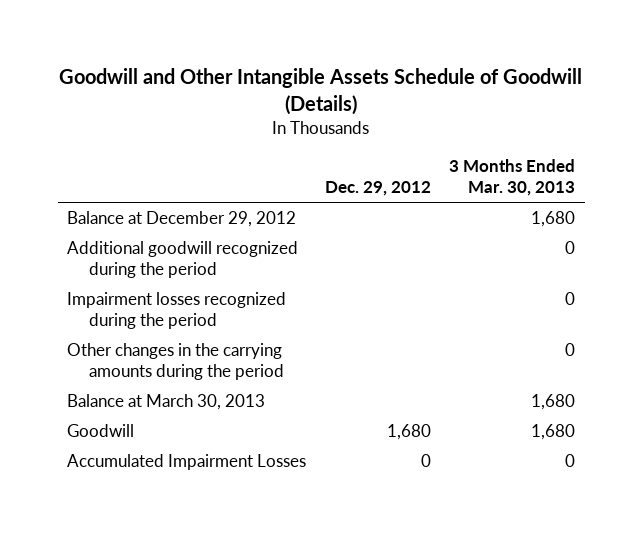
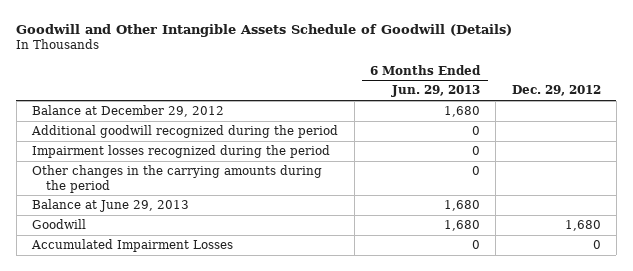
- | Dec. 29, 2012 | 3 Months Ended Mar. 30, 2013
+ | 6 Months Ended Jun. 29, 2013 | Dec. 29, 2012
- Balance at March 30, 2013 | | 1,680
+ Balance at June 29, 2013 | 1,680 |

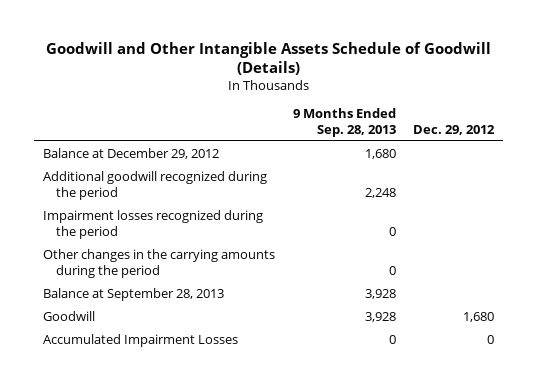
- | 6 Months Ended Jun. 29, 2013 | Dec. 29, 2012
+ | 9 Months Ended Sep. 28, 2013 | Dec. 29, 2012
- Balance at June 29, 2013 | 1,680 |
+ Balance at September 28, 2013 | 3,928 |

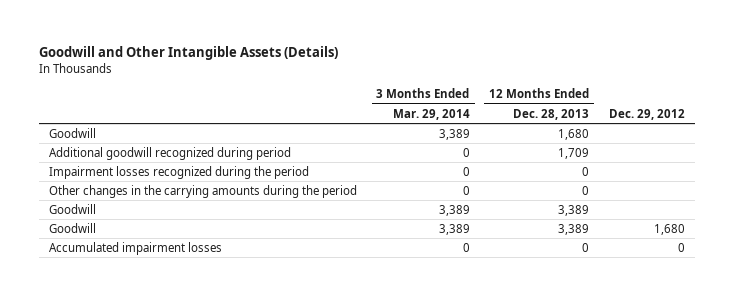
- Goodwill and Other Intangible Assets Schedule of Goodwill (Details)
+ Goodwill and Other Intangible Assets (Details)
- | 9 Months Ended Sep. 28, 2013 | Dec. 29, 2012
+ | 3 Months Ended Mar. 29, 2014 | 12 Months Ended Dec. 28, 2013 | Dec. 29, 2012
- Balance at December 29, 2012 | 1,680 |
- Additional goodwill recognized during the period | 2,248 |
+ Goodwill | 3,389 | 1,680 |
+ Additional goodwill recognized during period | 0 | 1,709 |
- Balance at September 28, 2013 | 3,928 |
+ Goodwill | 3,389 | 3,389 |
- Accumulated Impairment Losses | 0 | 0
+ Accumulated impairment losses | 0 | 0 | 0

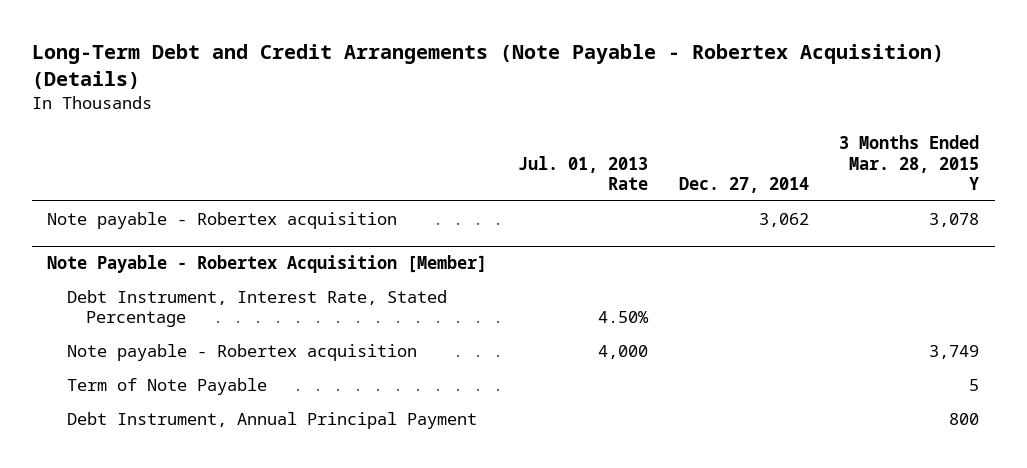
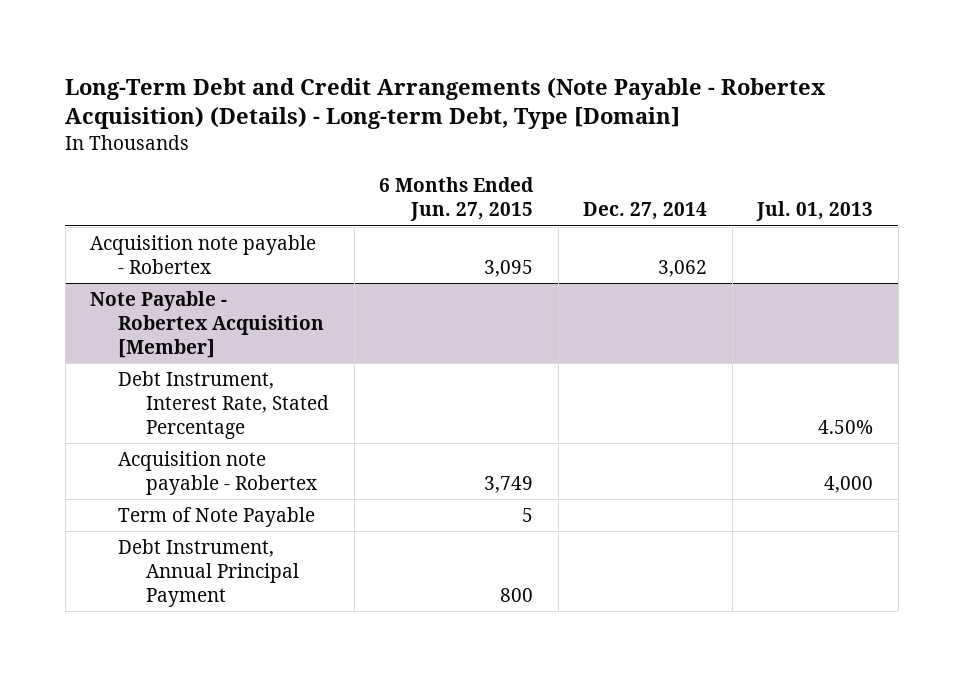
- Long-Term Debt and Credit Arrangements (Note Payable - Robertex Acquisition) (Details)
+ Long-Term Debt and Credit Arrangements (Note Payable - Robertex Acquisition) (Details) - Long-term Debt, Type [Domain]
- | Jul. 01, 2013 Rate | Dec. 27, 2014 | 3 Months Ended Mar. 28, 2015 Y
+ | 6 Months Ended Jun. 27, 2015 | Dec. 27, 2014 | Jul. 01, 2013
- Note payable - Robertex acquisition | | 3,062 | 3,078
+ Acquisition note payable - Robertex | 3,095 | 3,062 |
@ Note Payable - Robertex Acquisition [Member]
- Note payable - Robertex acquisition | 4,000 | | 3,749
+ Acquisition note payable - Robertex | 3,749 | | 4,000

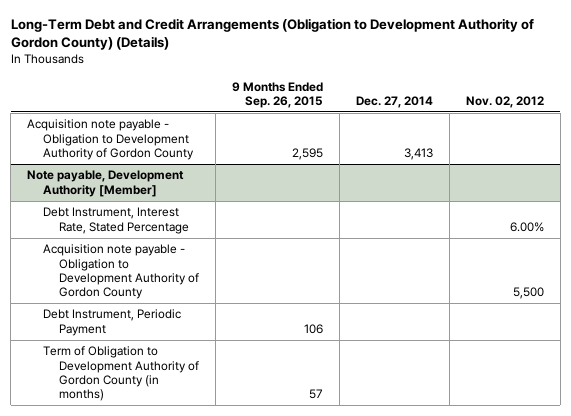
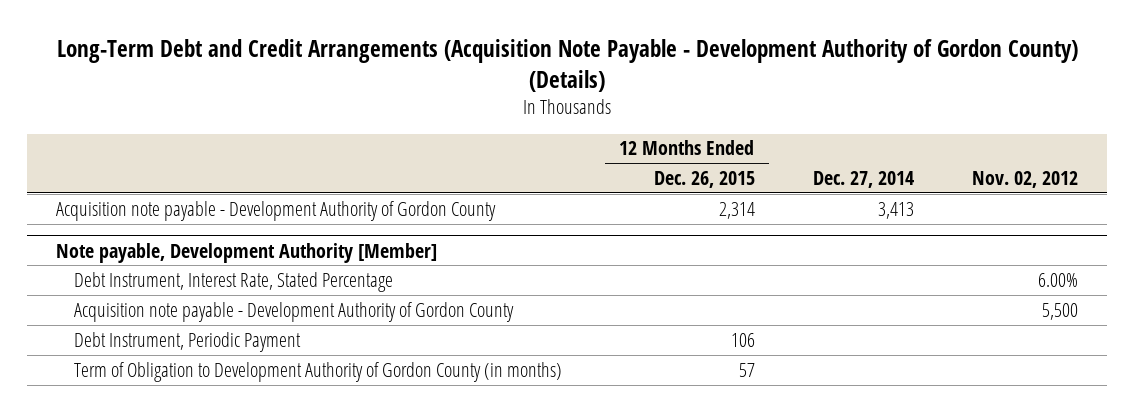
- Long-Term Debt and Credit Arrangements (Obligation to Development Authority of Gordon County) (Details)
+ Long-Term Debt and Credit Arrangements (Acquisition Note Payable - Development Authority of Gordon County) (Details)
- | 9 Months Ended Sep. 26, 2015 | Dec. 27, 2014 | Nov. 02, 2012
+ | 12 Months Ended Dec. 26, 2015 | Dec. 27, 2014 | Nov. 02, 2012
- Acquisition note payable - Obligation to Development Authority of Gordon County | 2,595 | 3,413 |
+ Acquisition note payable - Development Authority of Gordon County | 2,314 | 3,413 |
@ Note payable, Development Authority [Member]
- Acquisition note payable - Obligation to Development Authority of Gordon County | | | 5,500
+ Acquisition note payable - Development Authority of Gordon County | | | 5,500

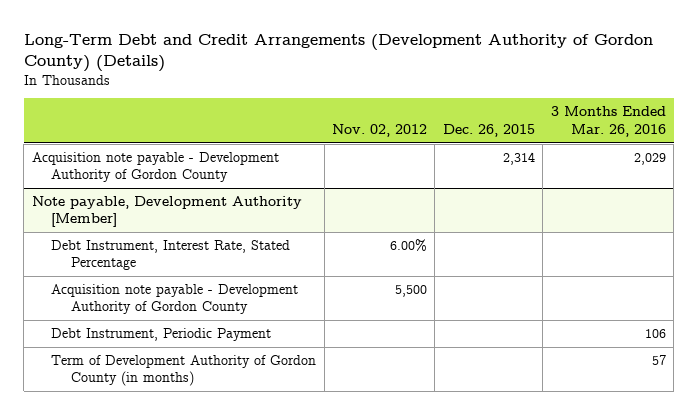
- Long-Term Debt and Credit Arrangements (Acquisition Note Payable - Development Authority of Gordon County) (Details)
+ Long-Term Debt and Credit Arrangements (Development Authority of Gordon County) (Details)
- | 12 Months Ended Dec. 26, 2015 | Dec. 27, 2014 | Nov. 02, 2012
+ | Nov. 02, 2012 | Dec. 26, 2015 | 3 Months Ended Mar. 26, 2016
@ Note payable, Development Authority [Member]
- Term of Obligation to Development Authority of Gordon County (in months) | 57 | |
+ Term of Development Authority of Gordon County (in months) | | | 57

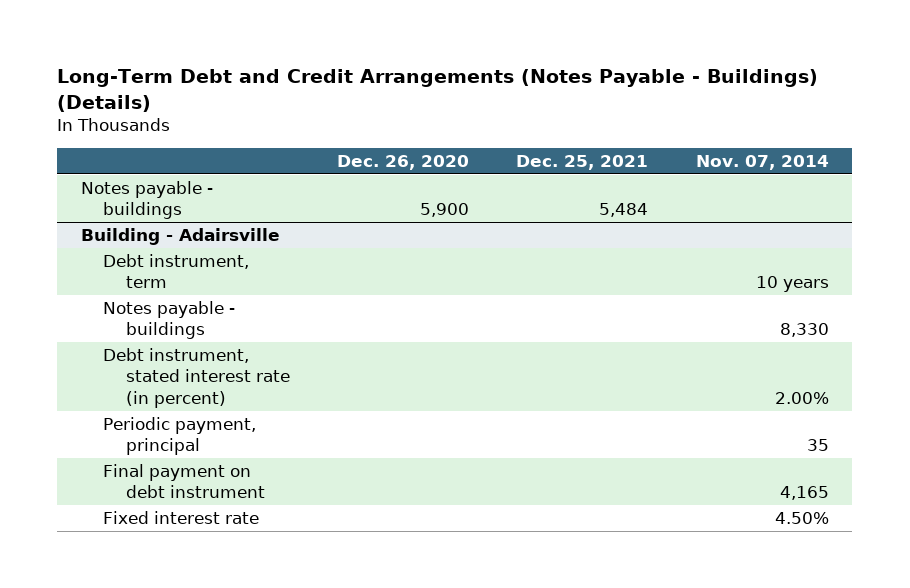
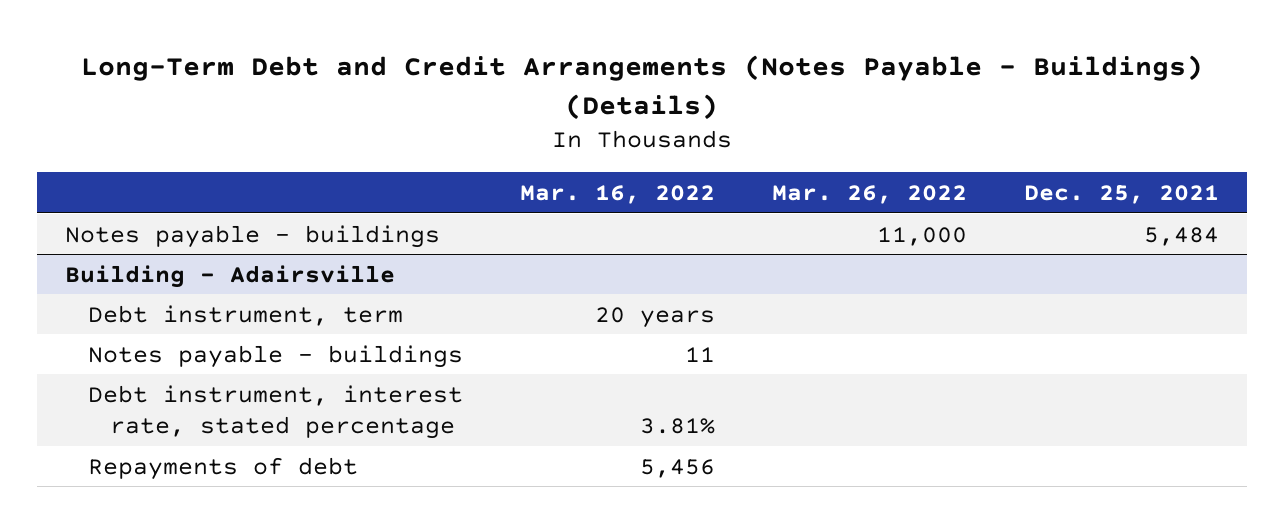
- | Dec. 26, 2020 | Dec. 25, 2021 | Nov. 07, 2014
+ | Mar. 16, 2022 | Mar. 26, 2022 | Dec. 25, 2021
@ Building - Adairsville
- Debt instrument, stated interest rate (in percent) | | | 2.00%
- Periodic payment, principal | | | 35
- Final payment on debt instrument | | | 4,165
- Fixed interest rate | | | 4.50%
+ Debt instrument, interest rate, stated percentage | 3.81% | |
+ Repayments of debt | 5,456 | |

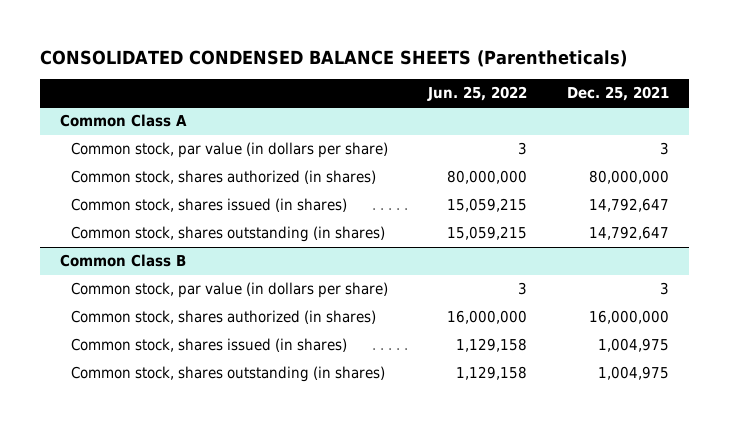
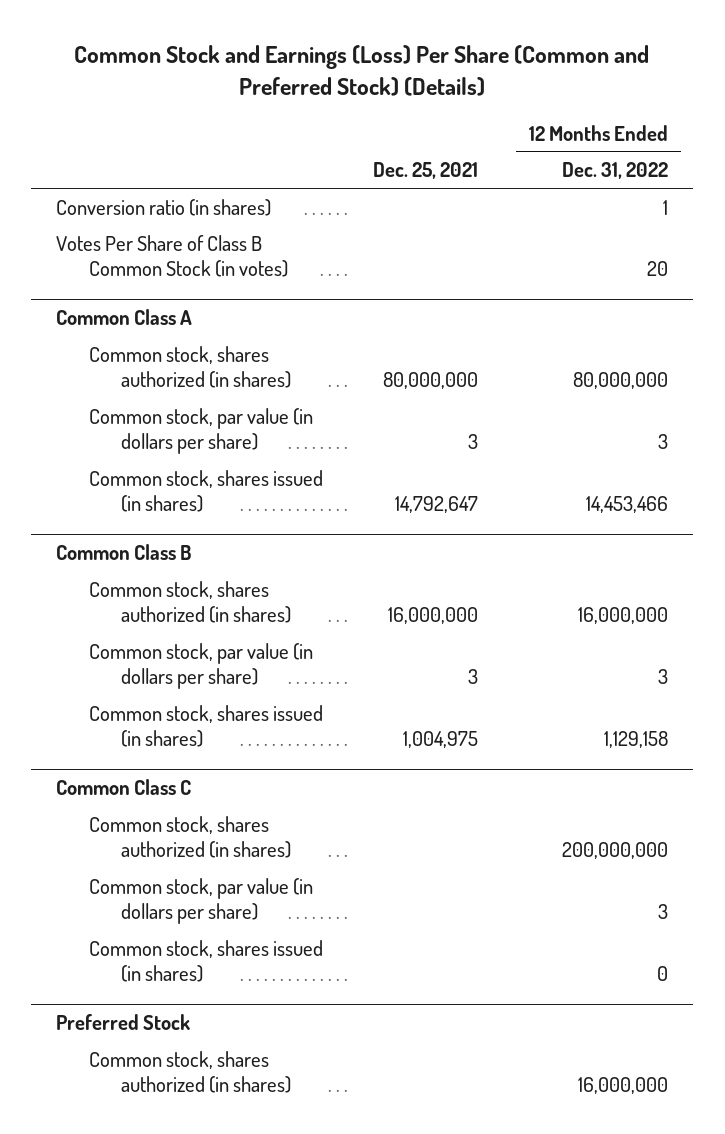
- CONSOLIDATED CONDENSED BALANCE SHEETS (Parentheticals)
+ Common Stock and Earnings (Loss) Per Share (Common and Preferred Stock) (Details)
- | Jun. 25, 2022 | Dec. 25, 2021
+ | Dec. 25, 2021 | 12 Months Ended Dec. 31, 2022
+ Conversion ratio (in shares) | | 1
+ Votes Per Share of Class B Common Stock (in votes) | | 20
@ Common Class A
moved down: Common stock, par value (in dollars per share) | 3 | 3
- Common stock, shares outstanding (in shares) | 15,059,215 | 14,792,647
@ Common Class B
moved down: Common stock, par value (in dollars per share) | 3 | 3
- Common stock, shares outstanding (in shares) | 1,129,158 | 1,004,975
+ Common Class C
+ Common stock, shares authorized (in shares) | | 200,000,000
+ Common stock, par value (in dollars per share) | | 3
+ Common stock, shares issued (in shares) | | 0
+ Preferred Stock
+ Common stock, shares authorized (in shares) | | 16,000,000

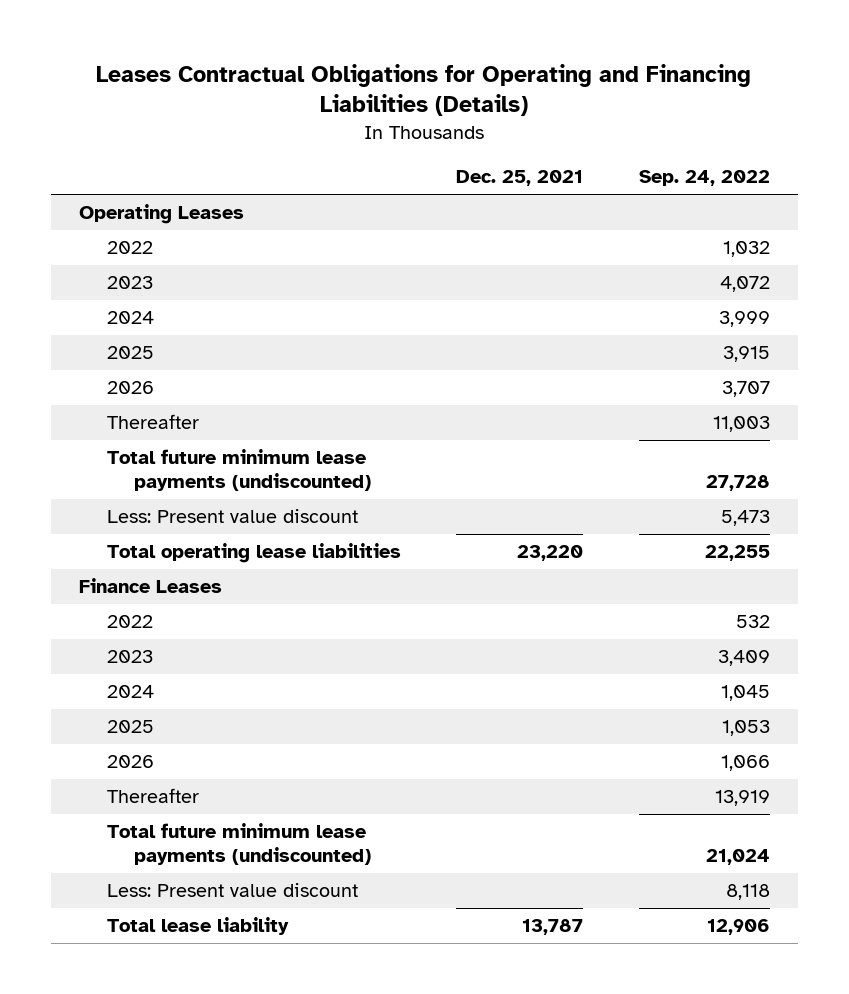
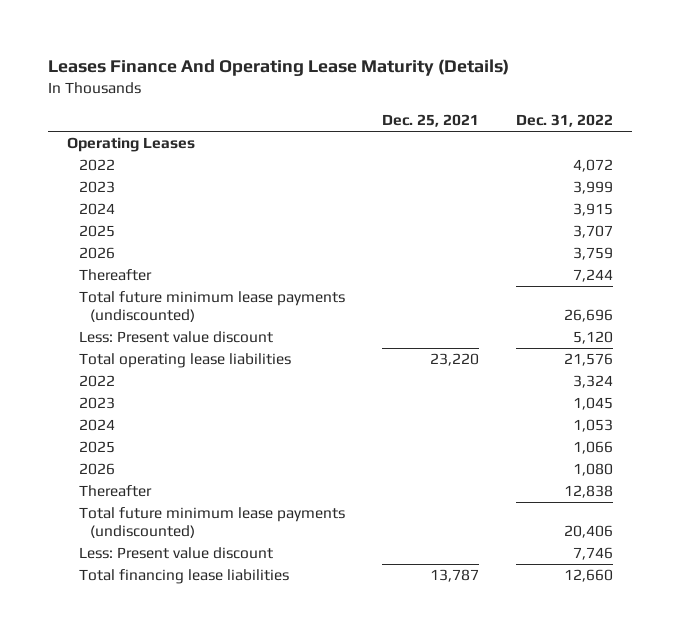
- Leases Contractual Obligations for Operating and Financing Liabilities (Details)
+ Leases Finance And Operating Lease Maturity (Details)
- | Dec. 25, 2021 | Sep. 24, 2022
+ | Dec. 25, 2021 | Dec. 31, 2022
- Finance Leases
- Total lease liability | 13,787 | 12,906
+ Total financing lease liabilities | 13,787 | 12,660

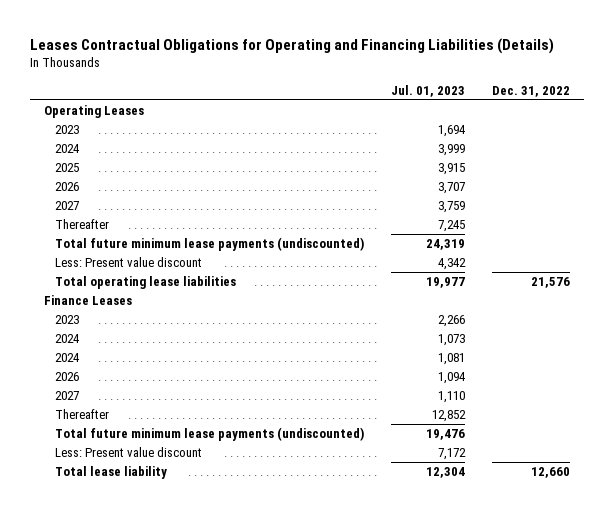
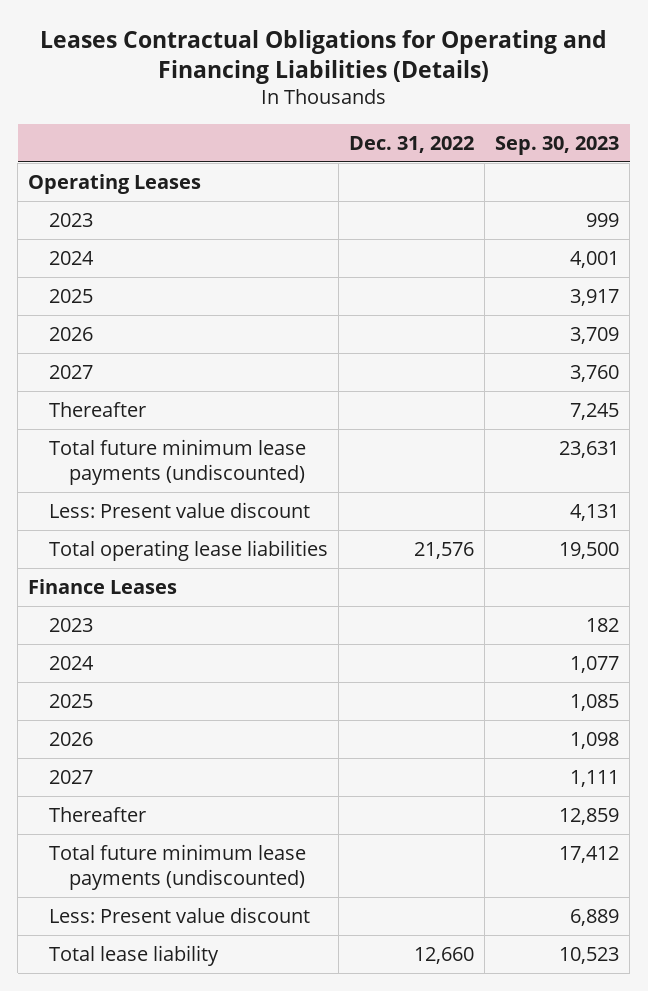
- | Jul. 01, 2023 | Dec. 31, 2022
+ | Dec. 31, 2022 | Sep. 30, 2023
- 2024 | 1,081 |
+ 2025 | | 1,085

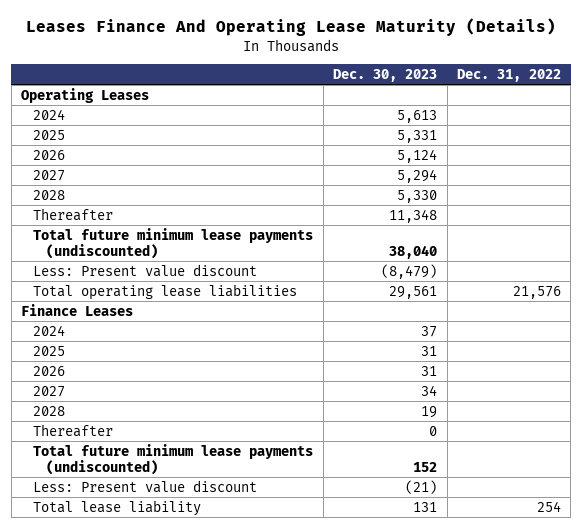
- Leases Contractual Obligations for Operating and Financing Liabilities (Details)
+ Leases Finance And Operating Lease Maturity (Details)
- | Dec. 31, 2022 | Sep. 30, 2023
+ | Dec. 30, 2023 | Dec. 31, 2022
- 2023 | | 999
+ 2028 | 5,330 |
- 2023 | | 182
+ 2028 | 19 |
- Total lease liability | 12,660 | 10,523
+ Total lease liability | 131 | 254

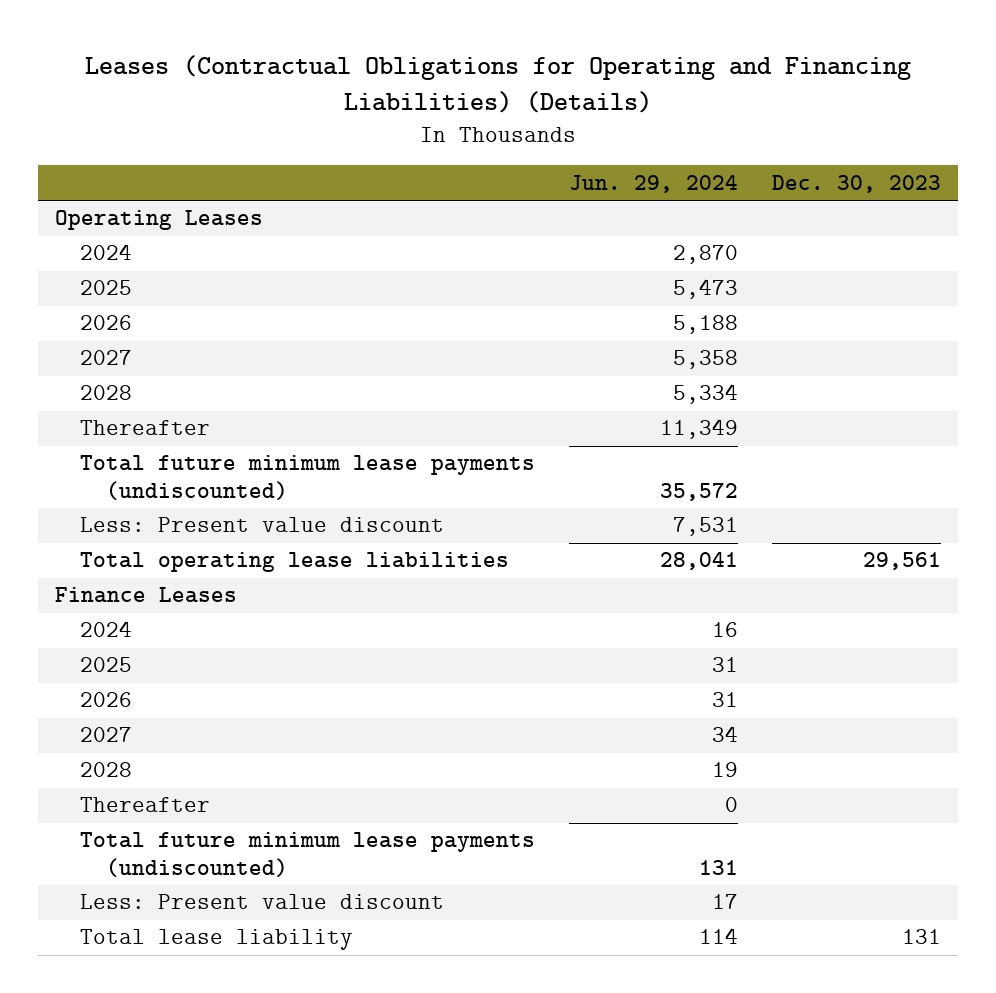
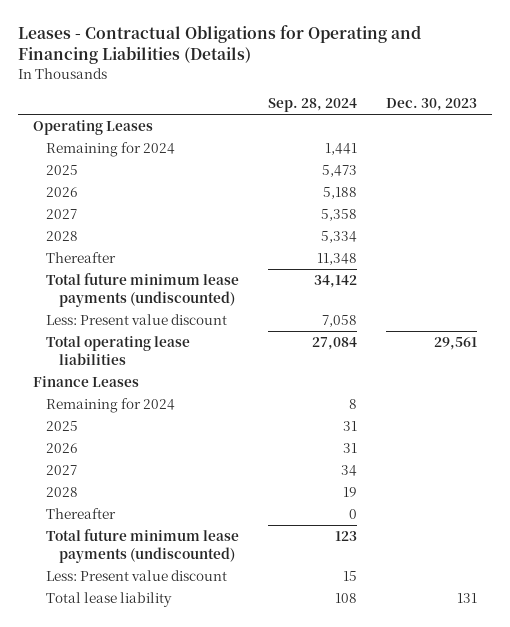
- Leases (Contractual Obligations for Operating and Financing Liabilities) (Details)
+ Leases - Contractual Obligations for Operating and Financing Liabilities (Details)
- | Jun. 29, 2024 | Dec. 30, 2023
+ | Sep. 28, 2024 | Dec. 30, 2023
- 2024 | 2,870 |
+ Remaining for 2024 | 1,441 |
- 2024 | 16 |
+ Remaining for 2024 | 8 |

